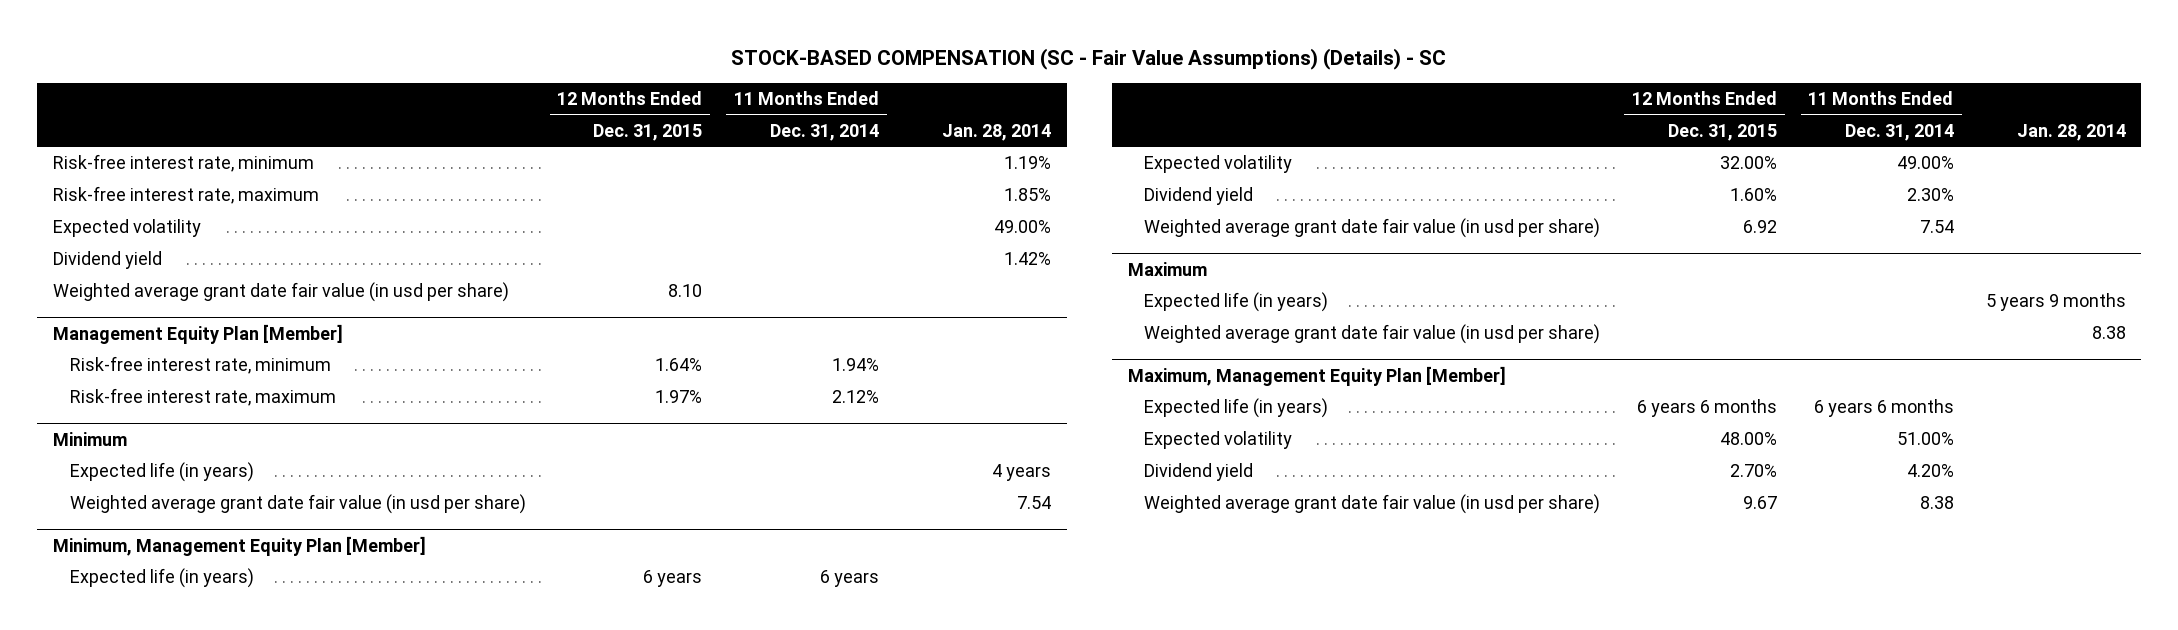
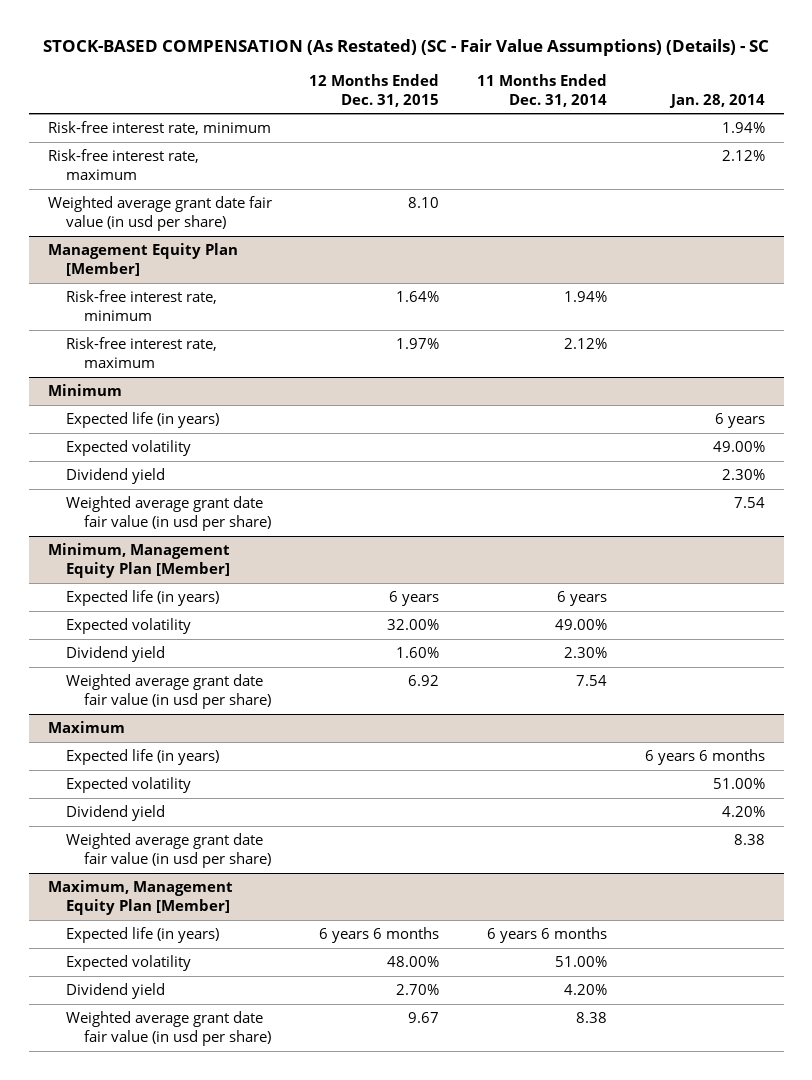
- STOCK-BASED COMPENSATION (SC - Fair Value Assumptions) (Details) - SC
+ STOCK-BASED COMPENSATION (As Restated) (SC - Fair Value Assumptions) (Details) - SC
- Risk-free interest rate, minimum | | | 1.19%
- Risk-free interest rate, maximum | | | 1.85%
- Expected volatility | | | 49.00%
- Dividend yield | | | 1.42%
+ Risk-free interest rate, minimum | | | 1.94%
+ Risk-free interest rate, maximum | | | 2.12%
@ Minimum
- Expected life (in years) | | | 4 years
+ Expected life (in years) | | | 6 years
+ Expected volatility | | | 49.00%
+ Dividend yield | | | 2.30%
@ Maximum
- Expected life (in years) | | | 5 years 9 months
+ Expected life (in years) | | | 6 years 6 months
+ Expected volatility | | | 51.00%
+ Dividend yield | | | 4.20%

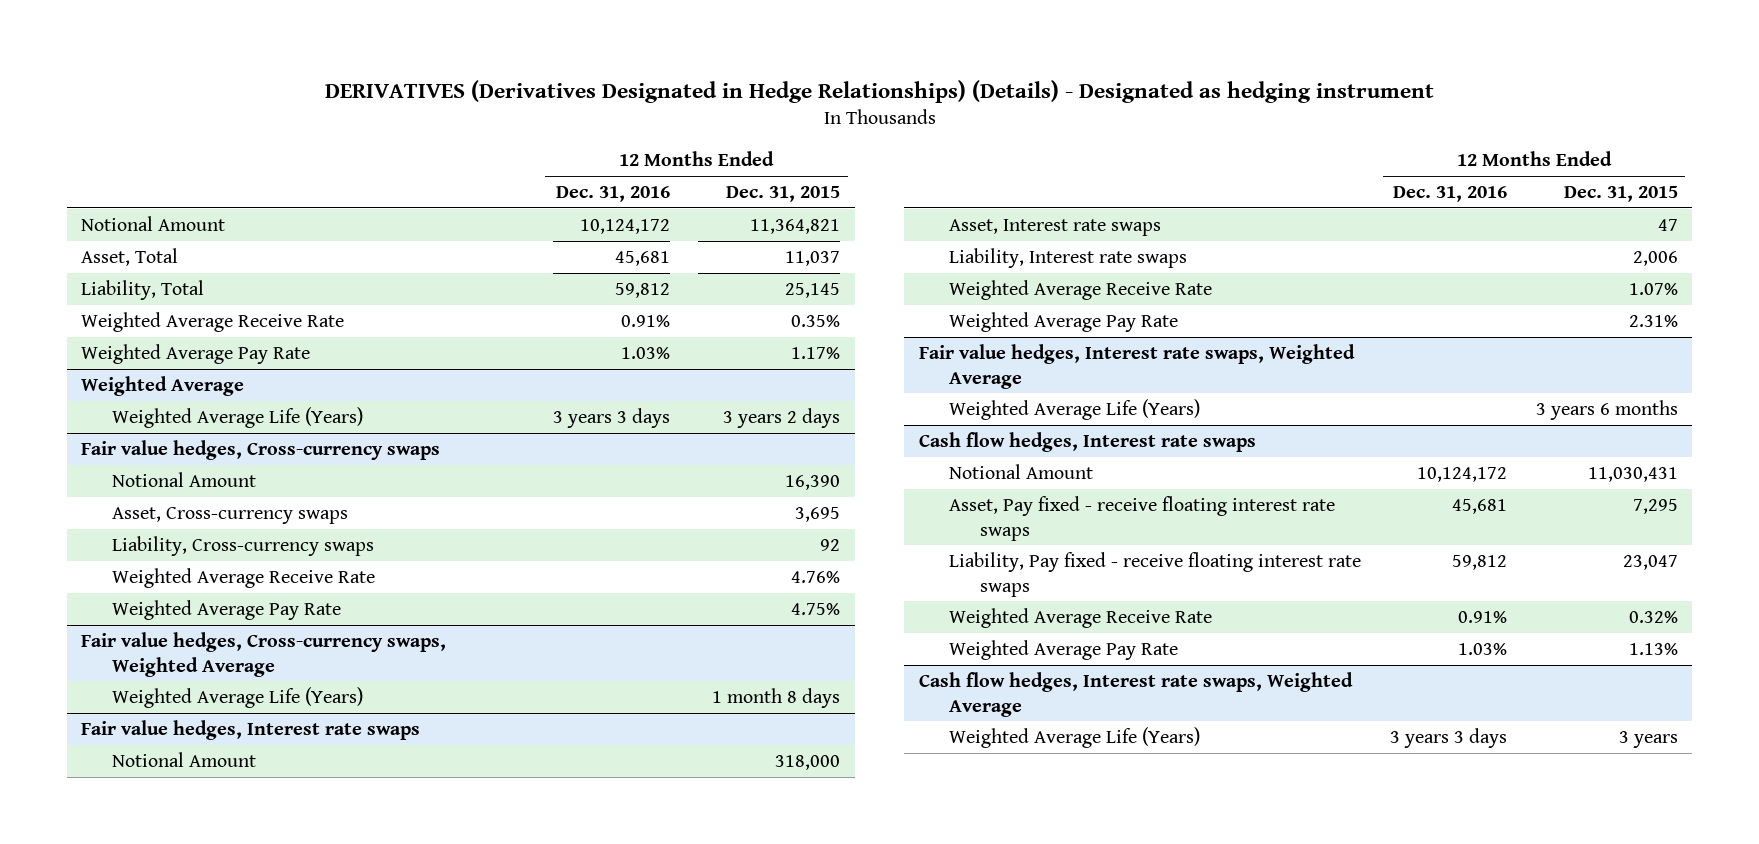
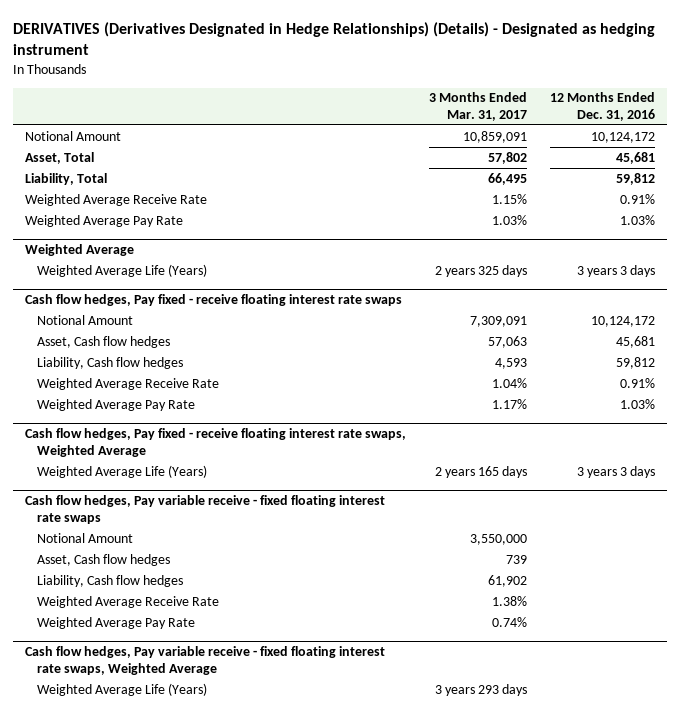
- | 12 Months Ended Dec. 31, 2016 | 12 Months Ended Dec. 31, 2015
+ | 3 Months Ended Mar. 31, 2017 | 12 Months Ended Dec. 31, 2016
- Fair value hedges, Cross-currency swaps
- Notional Amount | | 16,390
- Asset, Cross-currency swaps | | 3,695
- Liability, Cross-currency swaps | | 92
- Weighted Average Receive Rate | | 4.76%
- Weighted Average Pay Rate | | 4.75%
- Fair value hedges, Cross-currency swaps, Weighted Average
- Weighted Average Life (Years) | | 1 month 8 days
- Fair value hedges, Interest rate swaps
- Notional Amount | | 318,000
- Asset, Interest rate swaps | | 47
- Liability, Interest rate swaps | | 2,006
- Weighted Average Receive Rate | | 1.07%
- Weighted Average Pay Rate | | 2.31%
- Fair value hedges, Interest rate swaps, Weighted Average
- Weighted Average Life (Years) | | 3 years 6 months
- Cash flow hedges, Interest rate swaps
+ Cash flow hedges, Pay fixed - receive floating interest rate swaps
- Asset, Pay fixed - receive floating interest rate swaps | 45,681 | 7,295
- Liability, Pay fixed - receive floating interest rate swaps | 59,812 | 23,047
+ Asset, Cash flow hedges | 57,063 | 45,681
+ Liability, Cash flow hedges | 4,593 | 59,812
- Cash flow hedges, Interest rate swaps, Weighted Average
+ Cash flow hedges, Pay fixed - receive floating interest rate swaps, Weighted Average
+ Cash flow hedges, Pay variable receive - fixed floating interest rate swaps
+ Notional Amount | 3,550,000 |
+ Asset, Cash flow hedges | 739 |
+ Liability, Cash flow hedges | 61,902 |
+ Weighted Average Receive Rate | 1.38% |
+ Weighted Average Pay Rate | 0.74% |
+ Cash flow hedges, Pay variable receive - fixed floating interest rate swaps, Weighted Average
+ Weighted Average Life (Years) | 3 years 293 days |

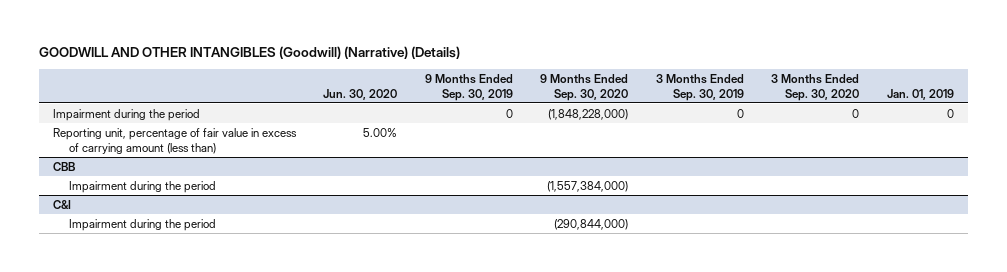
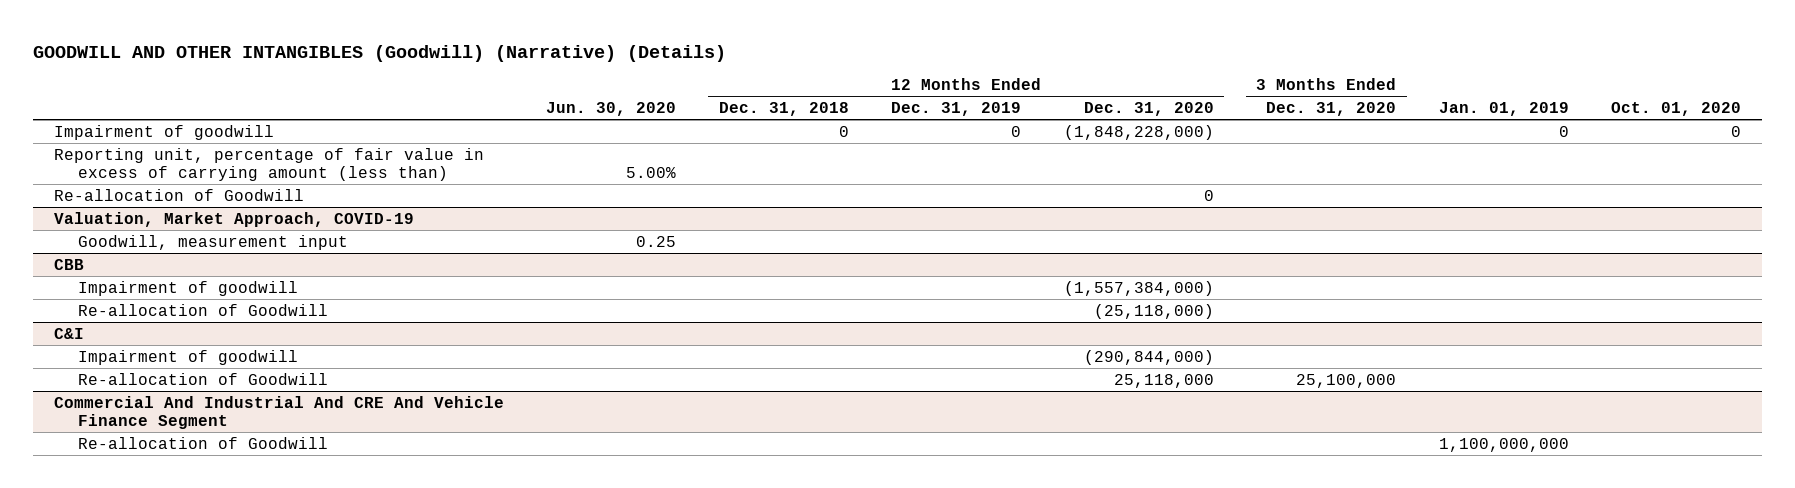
- | Jun. 30, 2020 | 9 Months Ended Sep. 30, 2019 | 9 Months Ended Sep. 30, 2020 | 3 Months Ended Sep. 30, 2019 | 3 Months Ended Sep. 30, 2020 | Jan. 01, 2019
+ | Jun. 30, 2020 | 12 Months Ended Dec. 31, 2018 | 12 Months Ended Dec. 31, 2019 | 12 Months Ended Dec. 31, 2020 | 3 Months Ended Dec. 31, 2020 | Jan. 01, 2019 | Oct. 01, 2020
- Impairment during the period | | 0 | (1,848,228,000) | 0 | 0 | 0
+ Impairment of goodwill | | 0 | 0 | (1,848,228,000) | | 0 | 0
+ Re-allocation of Goodwill | | | | 0 | | |
+ Valuation, Market Approach, COVID-19
+ Goodwill, measurement input | 0.25 | | | | | |
@ CBB
- Impairment during the period | | | (1,557,384,000) | | |
+ Impairment of goodwill | | | | (1,557,384,000) | | |
+ Re-allocation of Goodwill | | | | (25,118,000) | | |
@ C&I
- Impairment during the period | | | (290,844,000) | | |
+ Impairment of goodwill | | | | (290,844,000) | | |
+ Re-allocation of Goodwill | | | | 25,118,000 | 25,100,000 | |
+ Commercial And Industrial And CRE And Vehicle Finance Segment
+ Re-allocation of Goodwill | | | | | | 1,100,000,000 |

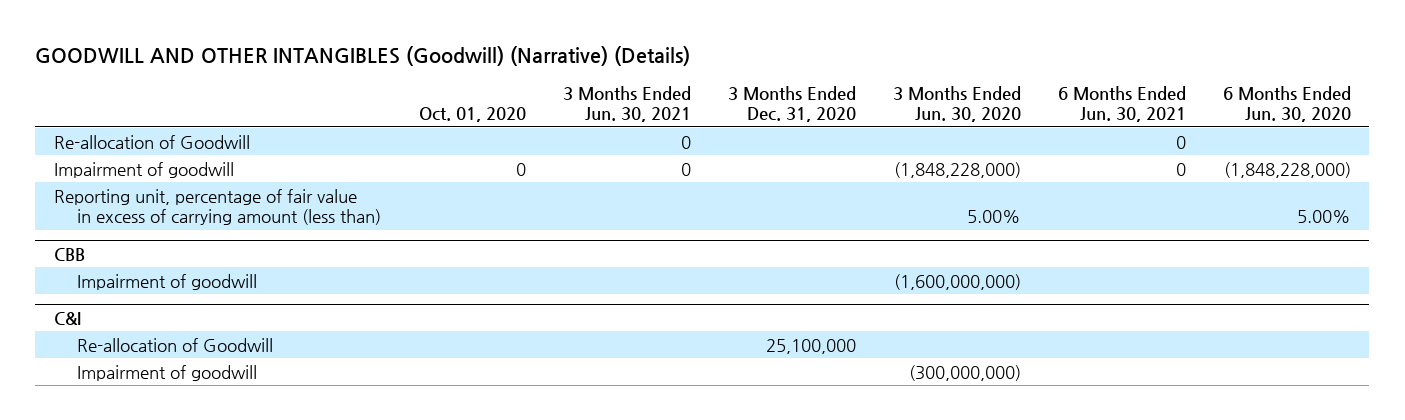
- | Jun. 30, 2020 | 12 Months Ended Dec. 31, 2018 | 12 Months Ended Dec. 31, 2019 | 12 Months Ended Dec. 31, 2020 | 3 Months Ended Dec. 31, 2020 | Jan. 01, 2019 | Oct. 01, 2020
+ | Oct. 01, 2020 | 3 Months Ended Jun. 30, 2021 | 3 Months Ended Dec. 31, 2020 | 3 Months Ended Jun. 30, 2020 | 6 Months Ended Jun. 30, 2021 | 6 Months Ended Jun. 30, 2020
moved up: Re-allocation of Goodwill | | 0 | | | 0 |
- Valuation, Market Approach, COVID-19
- Goodwill, measurement input | 0.25 | | | | | |
@ CBB
- Re-allocation of Goodwill | | | | (25,118,000) | | |
- Commercial And Industrial And CRE And Vehicle Finance Segment
- Re-allocation of Goodwill | | | | | | 1,100,000,000 |
@ C&I
moved down: Impairment of goodwill | | | | (300,000,000) | |

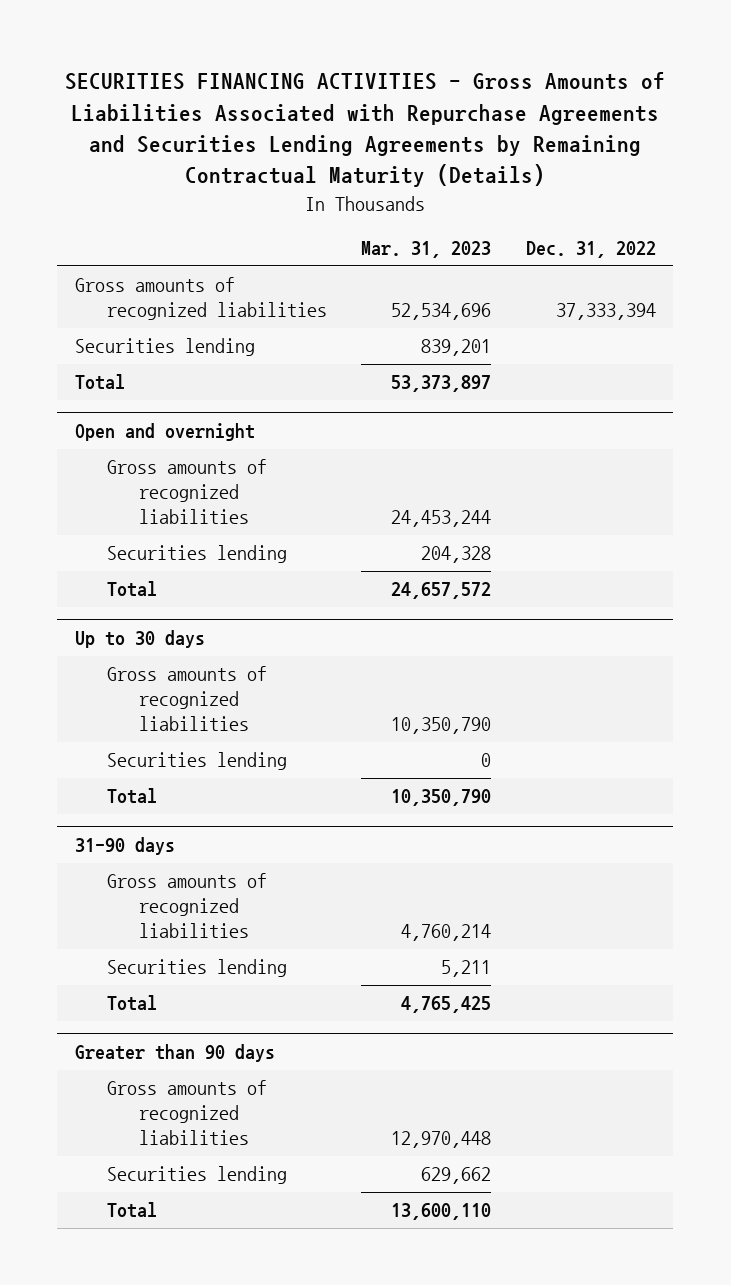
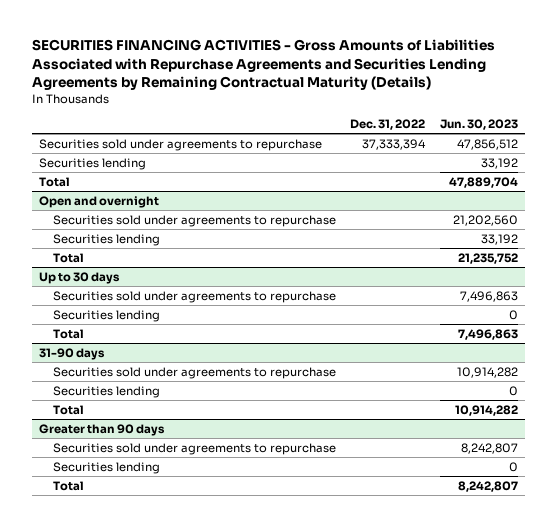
- | Mar. 31, 2023 | Dec. 31, 2022
+ | Dec. 31, 2022 | Jun. 30, 2023
- Gross amounts of recognized liabilities | 52,534,696 | 37,333,394
+ Securities sold under agreements to repurchase | 37,333,394 | 47,856,512
@ Open and overnight
- Gross amounts of recognized liabilities | 24,453,244 |
+ Securities sold under agreements to repurchase | | 21,202,560
@ Up to 30 days
- Gross amounts of recognized liabilities | 10,350,790 |
+ Securities sold under agreements to repurchase | | 7,496,863
@ 31-90 days
- Gross amounts of recognized liabilities | 4,760,214 |
+ Securities sold under agreements to repurchase | | 10,914,282
@ Greater than 90 days
- Gross amounts of recognized liabilities | 12,970,448 |
+ Securities sold under agreements to repurchase | | 8,242,807

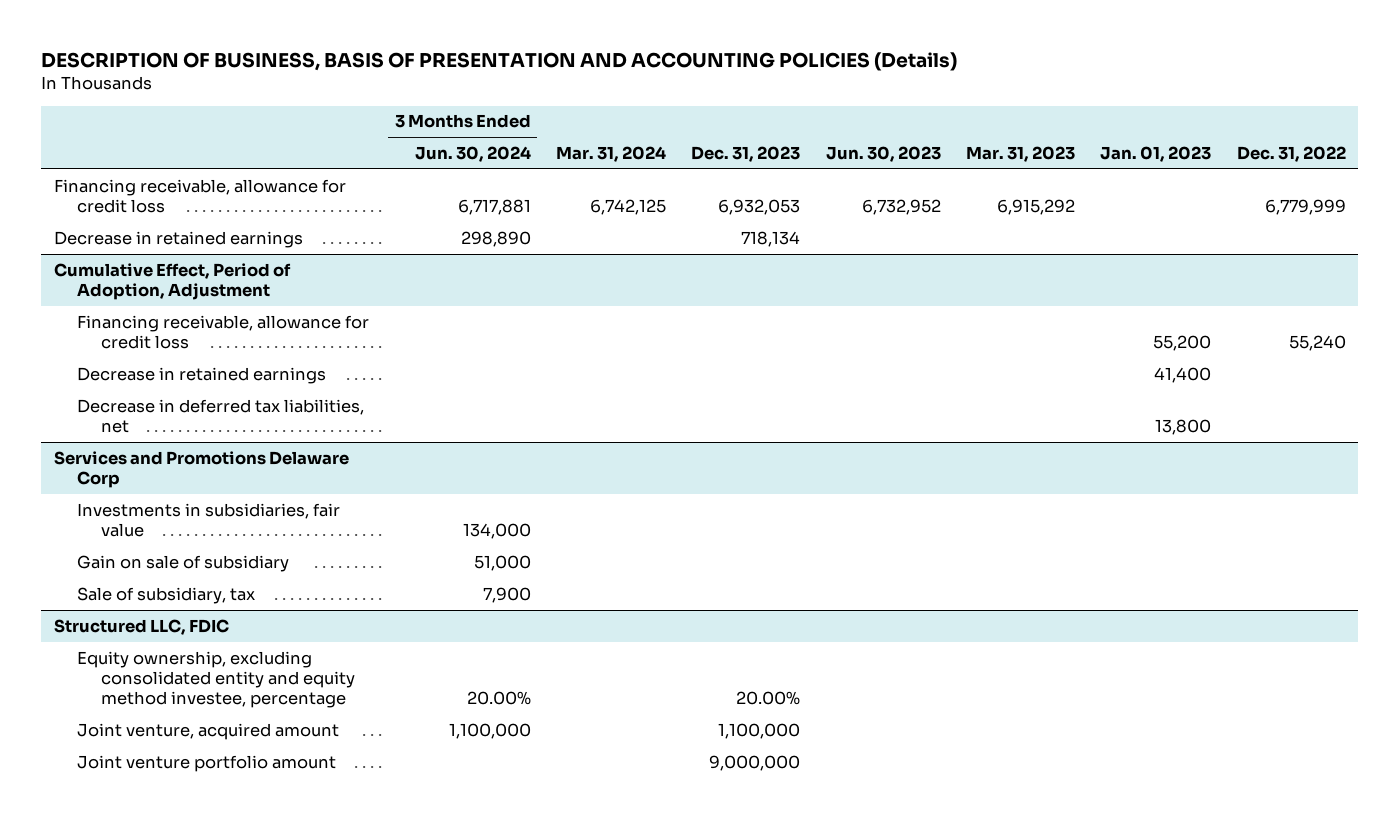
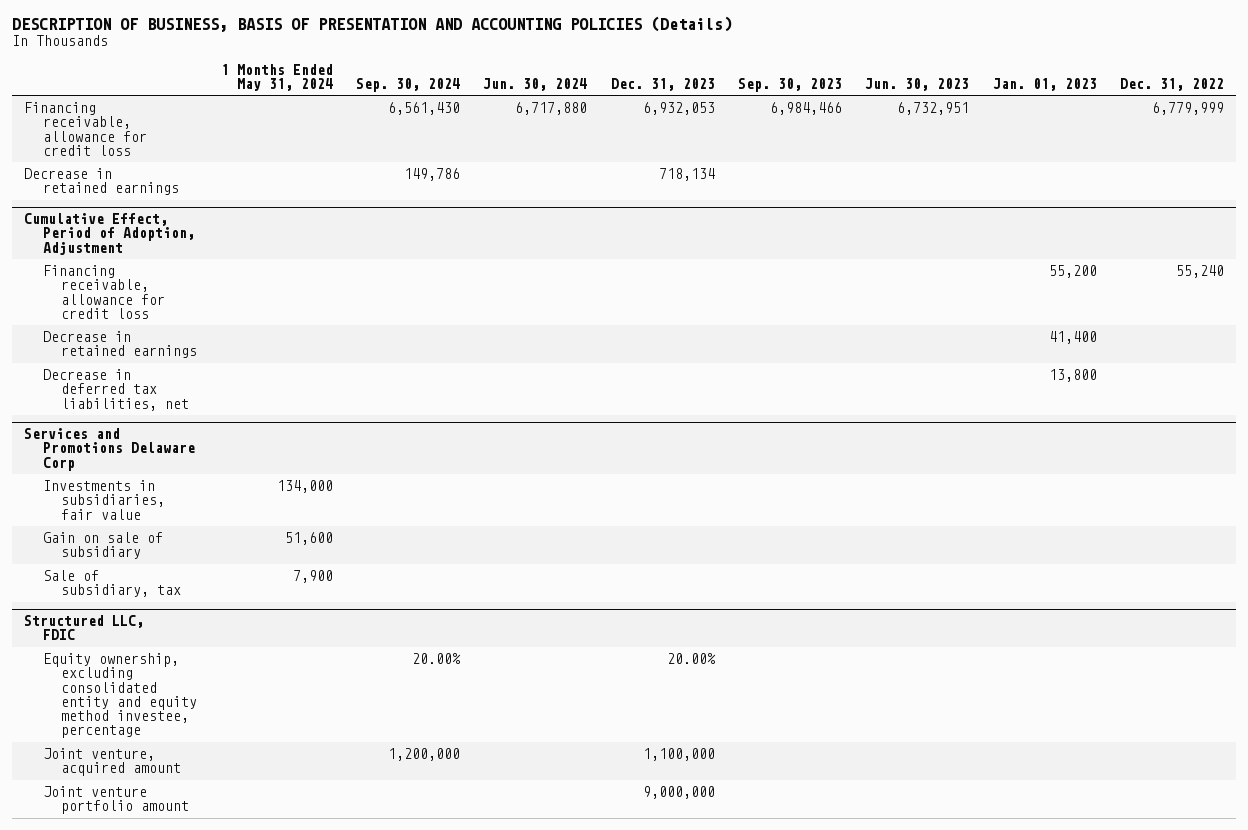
- | 3 Months Ended Jun. 30, 2024 | Mar. 31, 2024 | Dec. 31, 2023 | Jun. 30, 2023 | Mar. 31, 2023 | Jan. 01, 2023 | Dec. 31, 2022
+ | 1 Months Ended May 31, 2024 | Sep. 30, 2024 | Jun. 30, 2024 | Dec. 31, 2023 | Sep. 30, 2023 | Jun. 30, 2023 | Jan. 01, 2023 | Dec. 31, 2022
- Financing receivable, allowance for credit loss | 6,717,881 | 6,742,125 | 6,932,053 | 6,732,952 | 6,915,292 | | 6,779,999
+ Financing receivable, allowance for credit loss | | 6,561,430 | 6,717,880 | 6,932,053 | 6,984,466 | 6,732,951 | | 6,779,999

